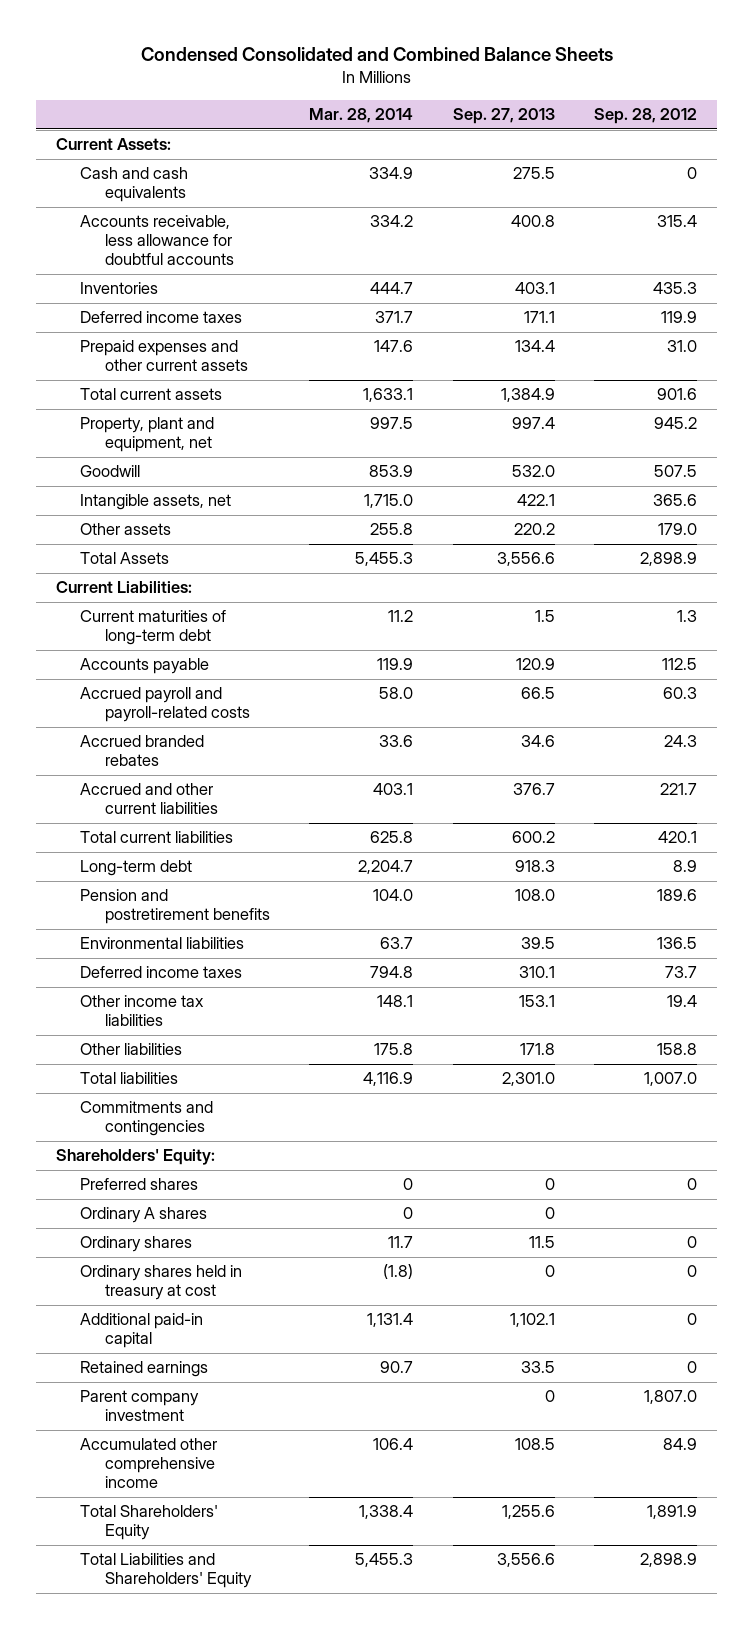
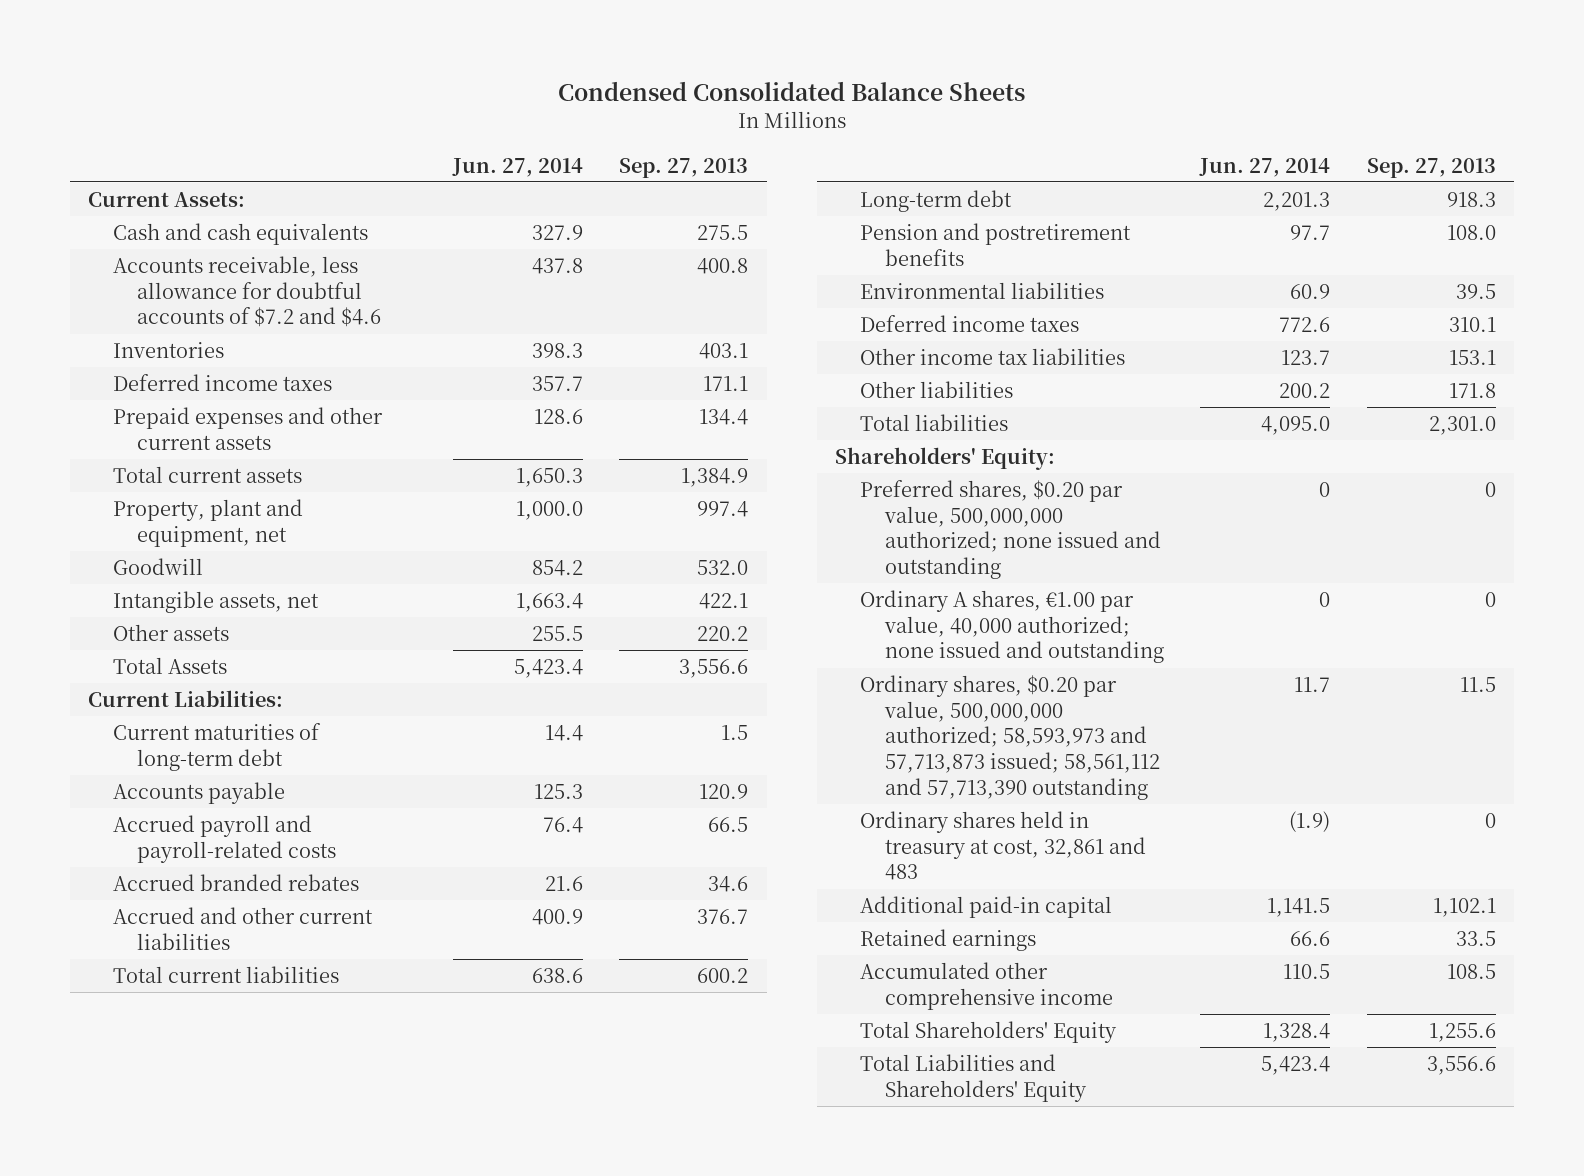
- Condensed Consolidated and Combined Balance Sheets
+ Condensed Consolidated Balance Sheets
- | Mar. 28, 2014 | Sep. 27, 2013 | Sep. 28, 2012
+ | Jun. 27, 2014 | Sep. 27, 2013
- Accounts receivable, less allowance for doubtful accounts | 334.2 | 400.8 | 315.4
+ Accounts receivable, less allowance for doubtful accounts of $7.2 and $4.6 | 437.8 | 400.8
- Commitments and contingencies
- Preferred shares | 0 | 0 | 0
- Ordinary A shares | 0 | 0 |
- Ordinary shares | 11.7 | 11.5 | 0
- Ordinary shares held in treasury at cost | (1.8) | 0 | 0
+ Preferred shares, $0.20 par value, 500,000,000 authorized; none issued and outstanding | 0 | 0
+ Ordinary A shares, €1.00 par value, 40,000 authorized; none issued and outstanding | 0 | 0
+ Ordinary shares, $0.20 par value, 500,000,000 authorized; 58,593,973 and 57,713,873 issued; 58,561,112 and 57,713,390 outstanding | 11.7 | 11.5
+ Ordinary shares held in treasury at cost, 32,861 and 483 | (1.9) | 0
- Parent company investment | | 0 | 1,807.0

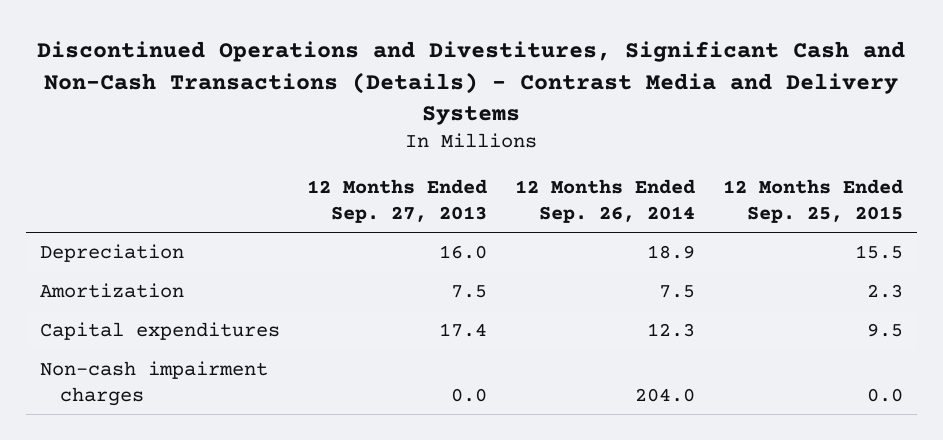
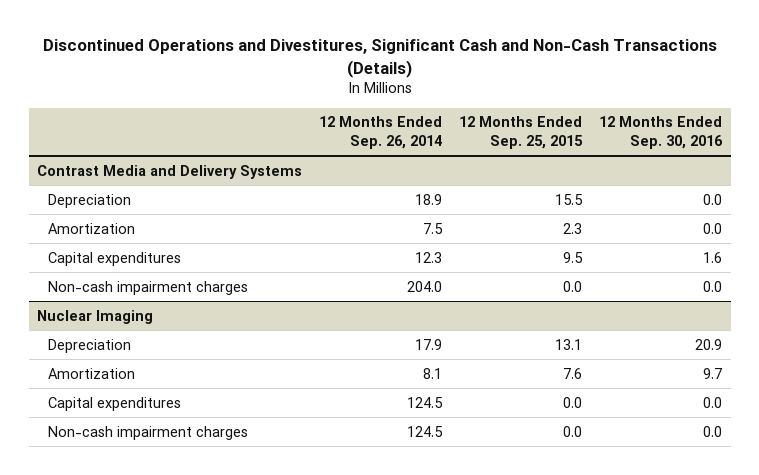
- Discontinued Operations and Divestitures, Significant Cash and Non-Cash Transactions (Details) - Contrast Media and Delivery Systems
+ Discontinued Operations and Divestitures, Significant Cash and Non-Cash Transactions (Details)
- | 12 Months Ended Sep. 27, 2013 | 12 Months Ended Sep. 26, 2014 | 12 Months Ended Sep. 25, 2015
+ | 12 Months Ended Sep. 26, 2014 | 12 Months Ended Sep. 25, 2015 | 12 Months Ended Sep. 30, 2016
+ Contrast Media and Delivery Systems
+ Nuclear Imaging
+ Depreciation | 17.9 | 13.1 | 20.9
+ Amortization | 8.1 | 7.6 | 9.7
+ Capital expenditures | 124.5 | 0.0 | 0.0
+ Non-cash impairment charges | 124.5 | 0.0 | 0.0

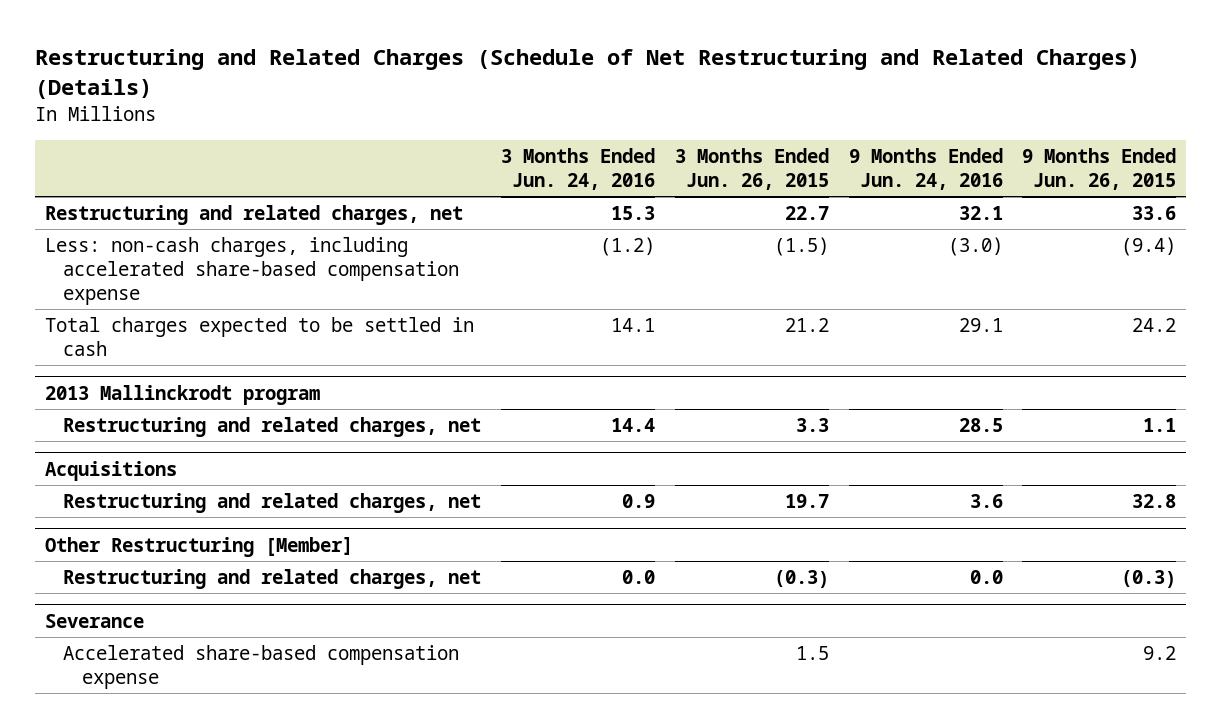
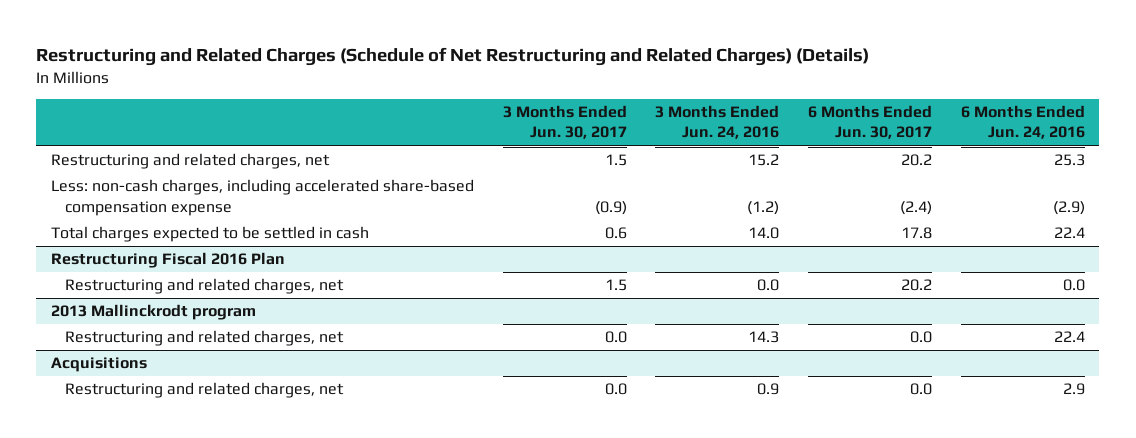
- | 3 Months Ended Jun. 24, 2016 | 3 Months Ended Jun. 26, 2015 | 9 Months Ended Jun. 24, 2016 | 9 Months Ended Jun. 26, 2015
+ | 3 Months Ended Jun. 30, 2017 | 3 Months Ended Jun. 24, 2016 | 6 Months Ended Jun. 30, 2017 | 6 Months Ended Jun. 24, 2016
- Restructuring and related charges, net | 15.3 | 22.7 | 32.1 | 33.6
+ Restructuring and related charges, net | 1.5 | 15.2 | 20.2 | 25.3
- Total charges expected to be settled in cash | 14.1 | 21.2 | 29.1 | 24.2
+ Total charges expected to be settled in cash | 0.6 | 14.0 | 17.8 | 22.4
+ Restructuring Fiscal 2016 Plan
+ Restructuring and related charges, net | 1.5 | 0.0 | 20.2 | 0.0
@ 2013 Mallinckrodt program
- Restructuring and related charges, net | 14.4 | 3.3 | 28.5 | 1.1
+ Restructuring and related charges, net | 0.0 | 14.3 | 0.0 | 22.4
- Other Restructuring [Member]
- Restructuring and related charges, net | 0.0 | (0.3) | 0.0 | (0.3)
- Severance
- Accelerated share-based compensation expense | | 1.5 | | 9.2

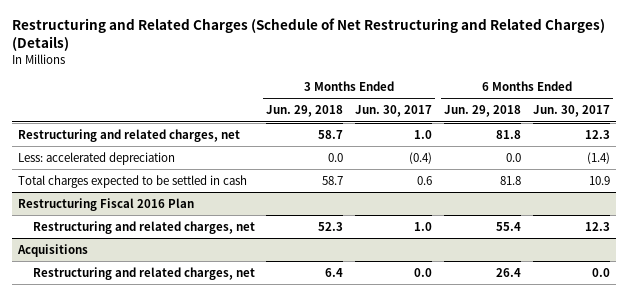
- | 3 Months Ended Jun. 30, 2017 | 3 Months Ended Jun. 24, 2016 | 6 Months Ended Jun. 30, 2017 | 6 Months Ended Jun. 24, 2016
+ | 3 Months Ended Jun. 29, 2018 | 3 Months Ended Jun. 30, 2017 | 6 Months Ended Jun. 29, 2018 | 6 Months Ended Jun. 30, 2017
- Restructuring and related charges, net | 1.5 | 15.2 | 20.2 | 25.3
- Less: non-cash charges, including accelerated share-based compensation expense | (0.9) | (1.2) | (2.4) | (2.9)
- Total charges expected to be settled in cash | 0.6 | 14.0 | 17.8 | 22.4
+ Restructuring and related charges, net | 58.7 | 1.0 | 81.8 | 12.3
+ Less: accelerated depreciation | 0.0 | (0.4) | 0.0 | (1.4)
+ Total charges expected to be settled in cash | 58.7 | 0.6 | 81.8 | 10.9
@ Restructuring Fiscal 2016 Plan
- Restructuring and related charges, net | 1.5 | 0.0 | 20.2 | 0.0
- 2013 Mallinckrodt program
- Restructuring and related charges, net | 0.0 | 14.3 | 0.0 | 22.4
@ Restructuring Fiscal 2016 Plan
+ Restructuring and related charges, net | 52.3 | 1.0 | 55.4 | 12.3

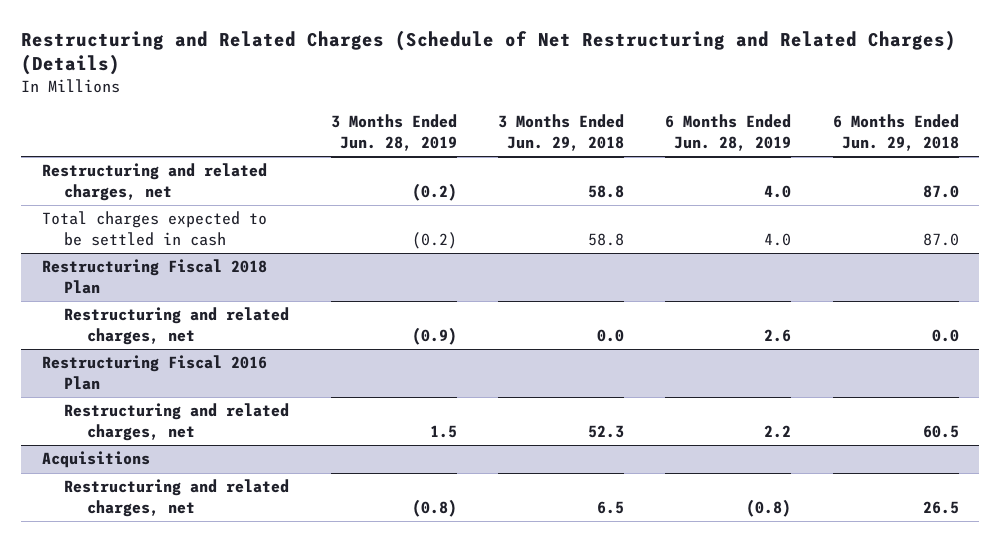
- | 3 Months Ended Jun. 29, 2018 | 3 Months Ended Jun. 30, 2017 | 6 Months Ended Jun. 29, 2018 | 6 Months Ended Jun. 30, 2017
+ | 3 Months Ended Jun. 28, 2019 | 3 Months Ended Jun. 29, 2018 | 6 Months Ended Jun. 28, 2019 | 6 Months Ended Jun. 29, 2018
- Restructuring and related charges, net | 58.7 | 1.0 | 81.8 | 12.3
- Less: accelerated depreciation | 0.0 | (0.4) | 0.0 | (1.4)
- Total charges expected to be settled in cash | 58.7 | 0.6 | 81.8 | 10.9
+ Restructuring and related charges, net | (0.2) | 58.8 | 4.0 | 87.0
+ Total charges expected to be settled in cash | (0.2) | 58.8 | 4.0 | 87.0
+ Restructuring Fiscal 2018 Plan
+ Restructuring and related charges, net | (0.9) | 0.0 | 2.6 | 0.0
@ Restructuring Fiscal 2016 Plan
- Restructuring and related charges, net | 52.3 | 1.0 | 55.4 | 12.3
+ Restructuring and related charges, net | 1.5 | 52.3 | 2.2 | 60.5
@ Acquisitions
- Restructuring and related charges, net | 6.4 | 0.0 | 26.4 | 0.0
+ Restructuring and related charges, net | (0.8) | 6.5 | (0.8) | 26.5

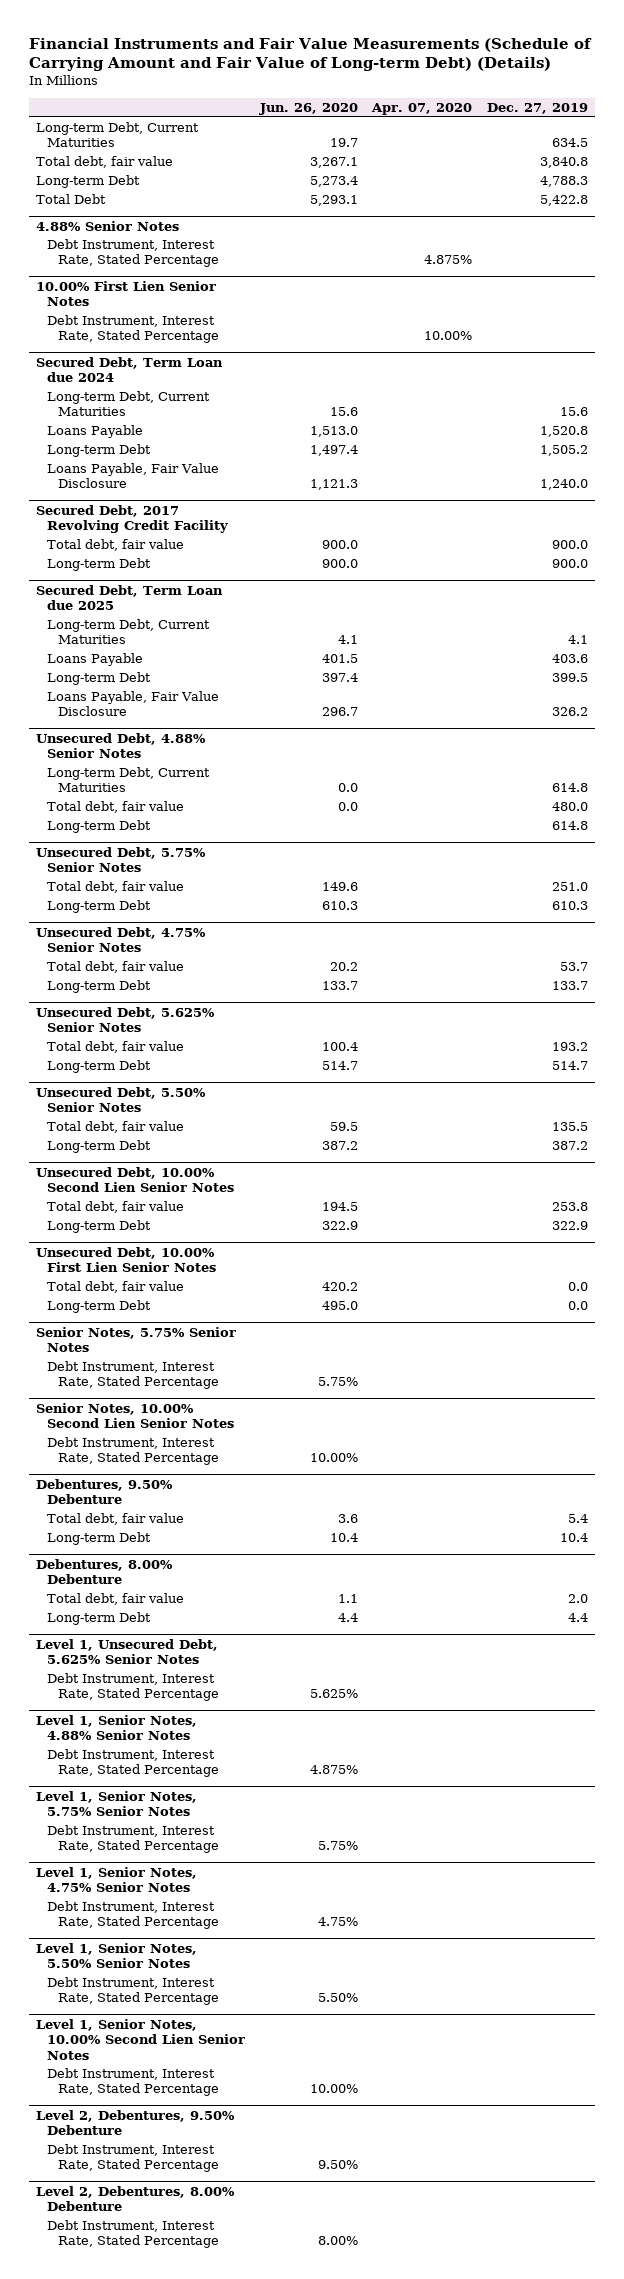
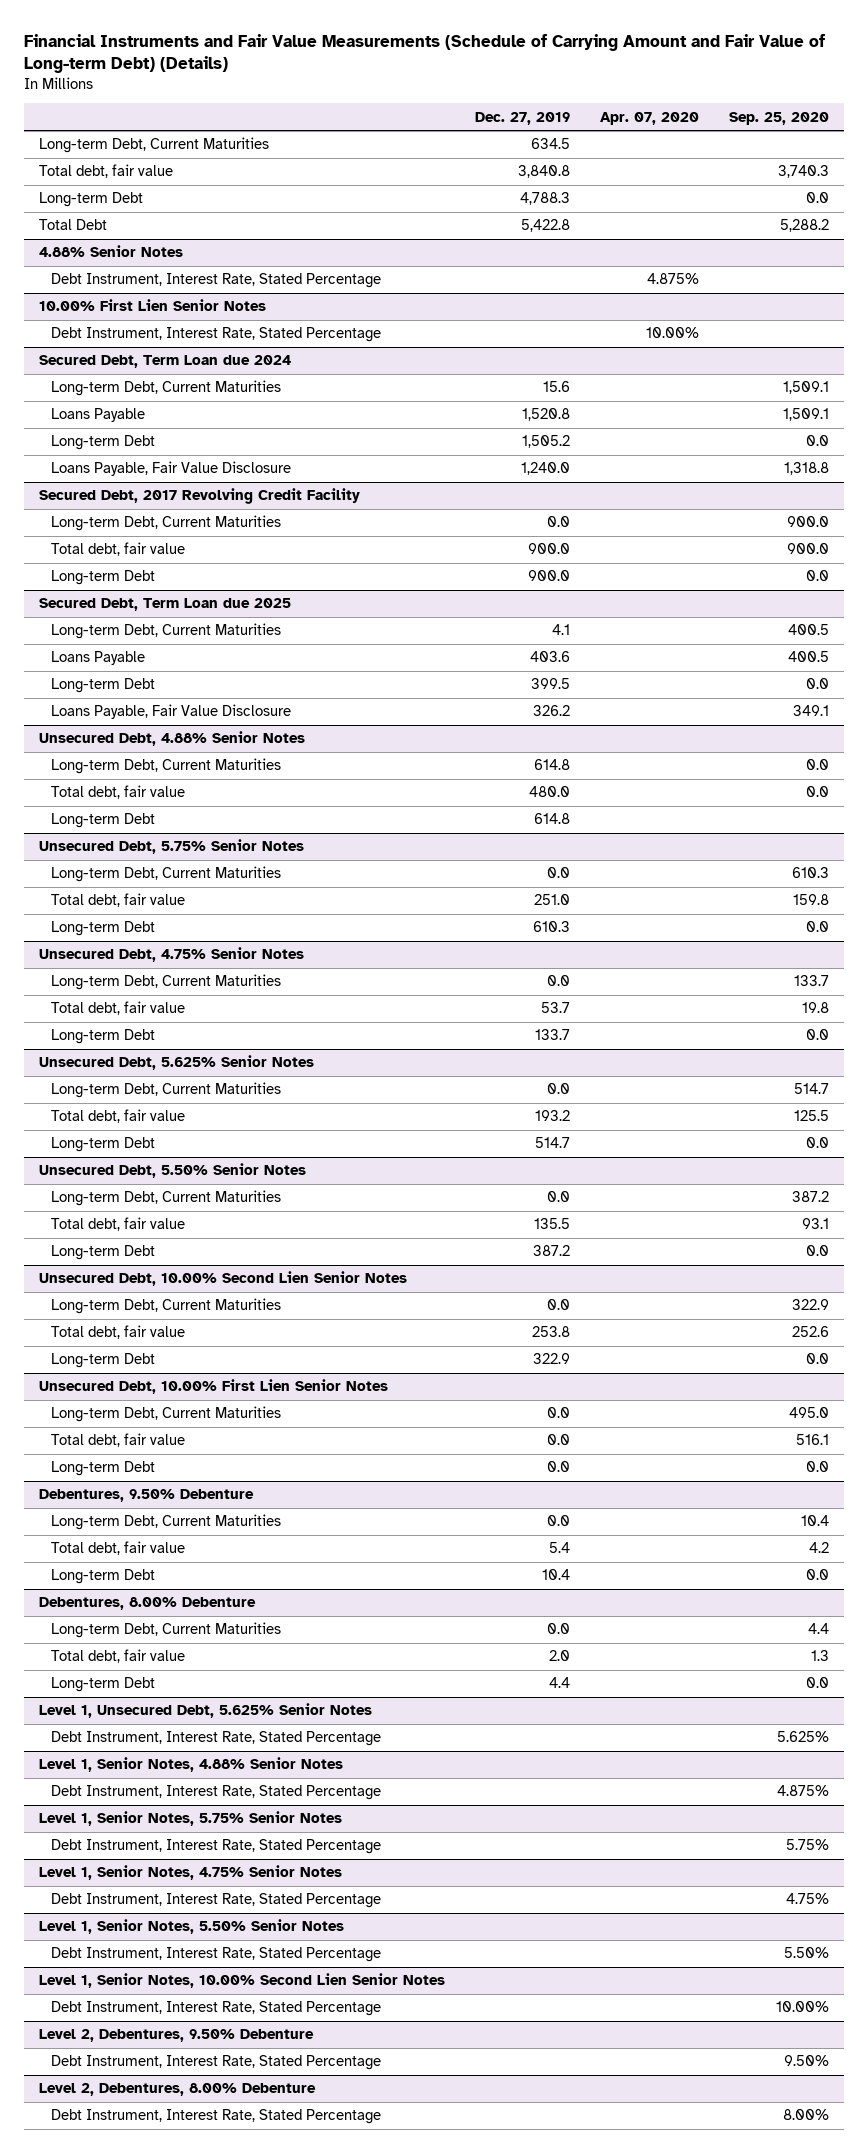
- | Jun. 26, 2020 | Apr. 07, 2020 | Dec. 27, 2019
+ | Dec. 27, 2019 | Apr. 07, 2020 | Sep. 25, 2020
@ Secured Debt, 2017 Revolving Credit Facility
+ Long-term Debt, Current Maturities | 0.0 | | 900.0
@ Unsecured Debt, 5.75% Senior Notes
+ Long-term Debt, Current Maturities | 0.0 | | 610.3
@ Unsecured Debt, 4.75% Senior Notes
+ Long-term Debt, Current Maturities | 0.0 | | 133.7
@ Unsecured Debt, 5.625% Senior Notes
+ Long-term Debt, Current Maturities | 0.0 | | 514.7
@ Unsecured Debt, 5.50% Senior Notes
+ Long-term Debt, Current Maturities | 0.0 | | 387.2
@ Unsecured Debt, 10.00% Second Lien Senior Notes
+ Long-term Debt, Current Maturities | 0.0 | | 322.9
@ Unsecured Debt, 10.00% First Lien Senior Notes
+ Long-term Debt, Current Maturities | 0.0 | | 495.0
- Senior Notes, 5.75% Senior Notes
- Debt Instrument, Interest Rate, Stated Percentage | 5.75% | |
- Senior Notes, 10.00% Second Lien Senior Notes
- Debt Instrument, Interest Rate, Stated Percentage | 10.00% | |
@ Debentures, 9.50% Debenture
+ Long-term Debt, Current Maturities | 0.0 | | 10.4
@ Debentures, 8.00% Debenture
+ Long-term Debt, Current Maturities | 0.0 | | 4.4

